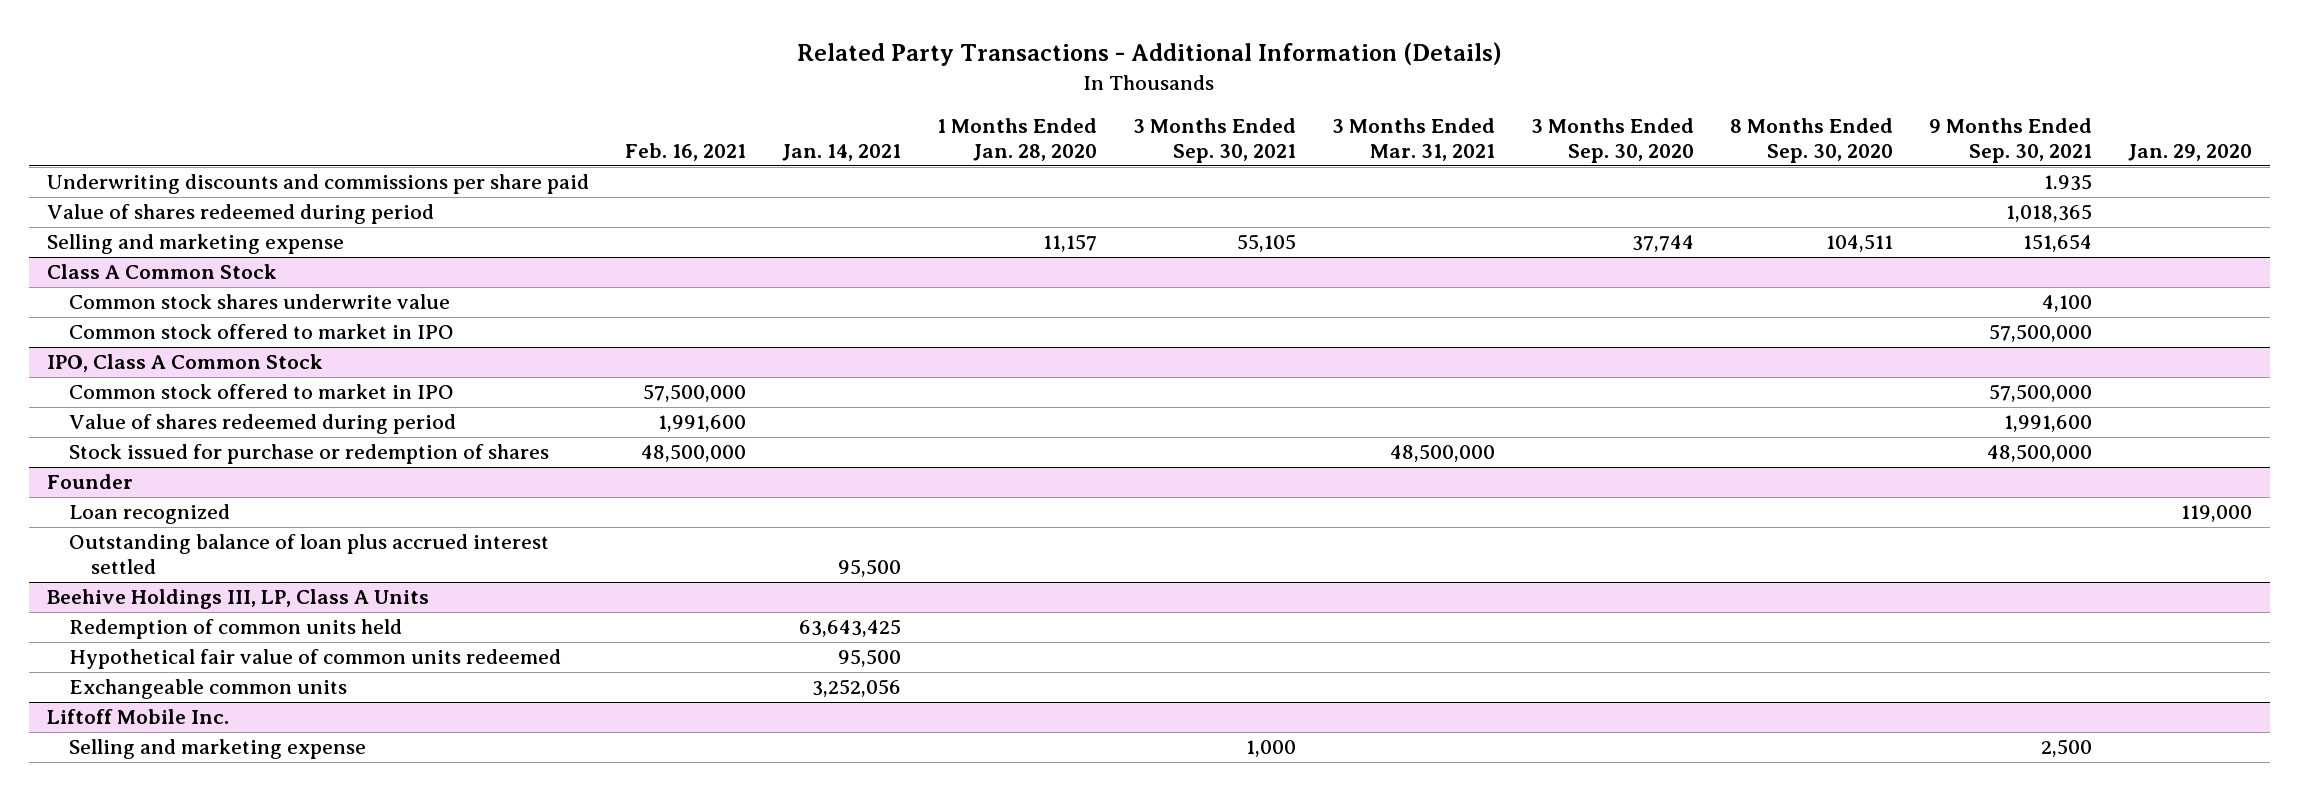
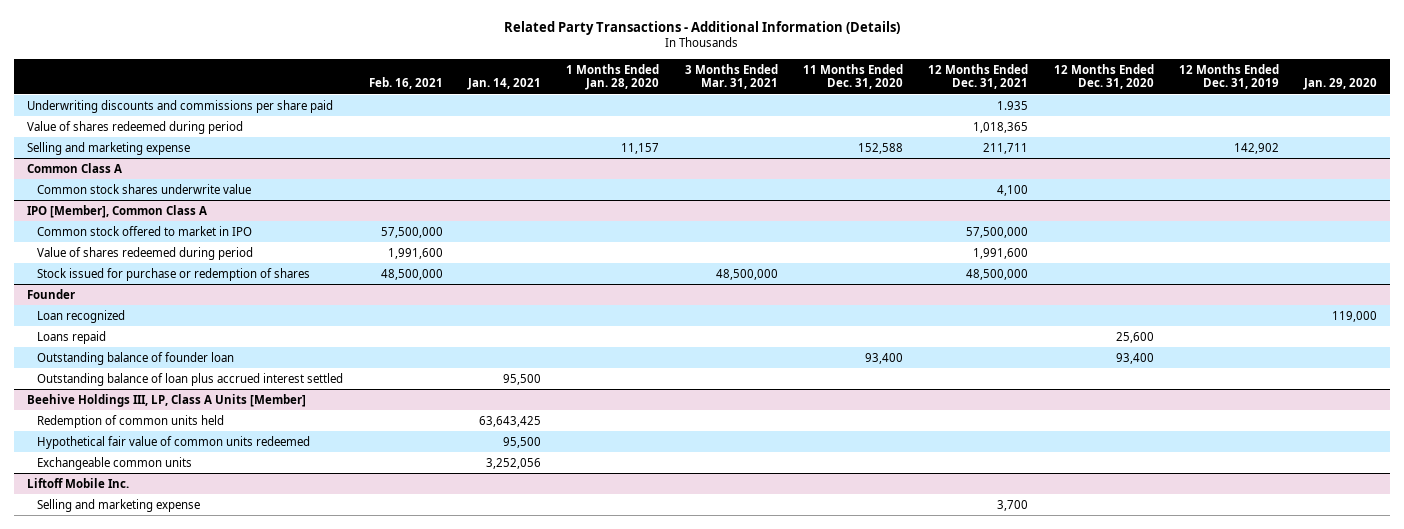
- | Feb. 16, 2021 | Jan. 14, 2021 | 1 Months Ended Jan. 28, 2020 | 3 Months Ended Sep. 30, 2021 | 3 Months Ended Mar. 31, 2021 | 3 Months Ended Sep. 30, 2020 | 8 Months Ended Sep. 30, 2020 | 9 Months Ended Sep. 30, 2021 | Jan. 29, 2020
+ | Feb. 16, 2021 | Jan. 14, 2021 | 1 Months Ended Jan. 28, 2020 | 3 Months Ended Mar. 31, 2021 | 11 Months Ended Dec. 31, 2020 | 12 Months Ended Dec. 31, 2021 | 12 Months Ended Dec. 31, 2020 | 12 Months Ended Dec. 31, 2019 | Jan. 29, 2020
- Class A Common Stock
+ Common Class A
- Common stock offered to market in IPO | | | | | | | | 57,500,000 |
- IPO, Class A Common Stock
+ IPO [Member], Common Class A
@ Founder
+ Loans repaid | | | | | | | 25,600 | |
+ Outstanding balance of founder loan | | | | | 93,400 | | 93,400 | |
- Beehive Holdings III, LP, Class A Units
+ Beehive Holdings III, LP, Class A Units [Member]

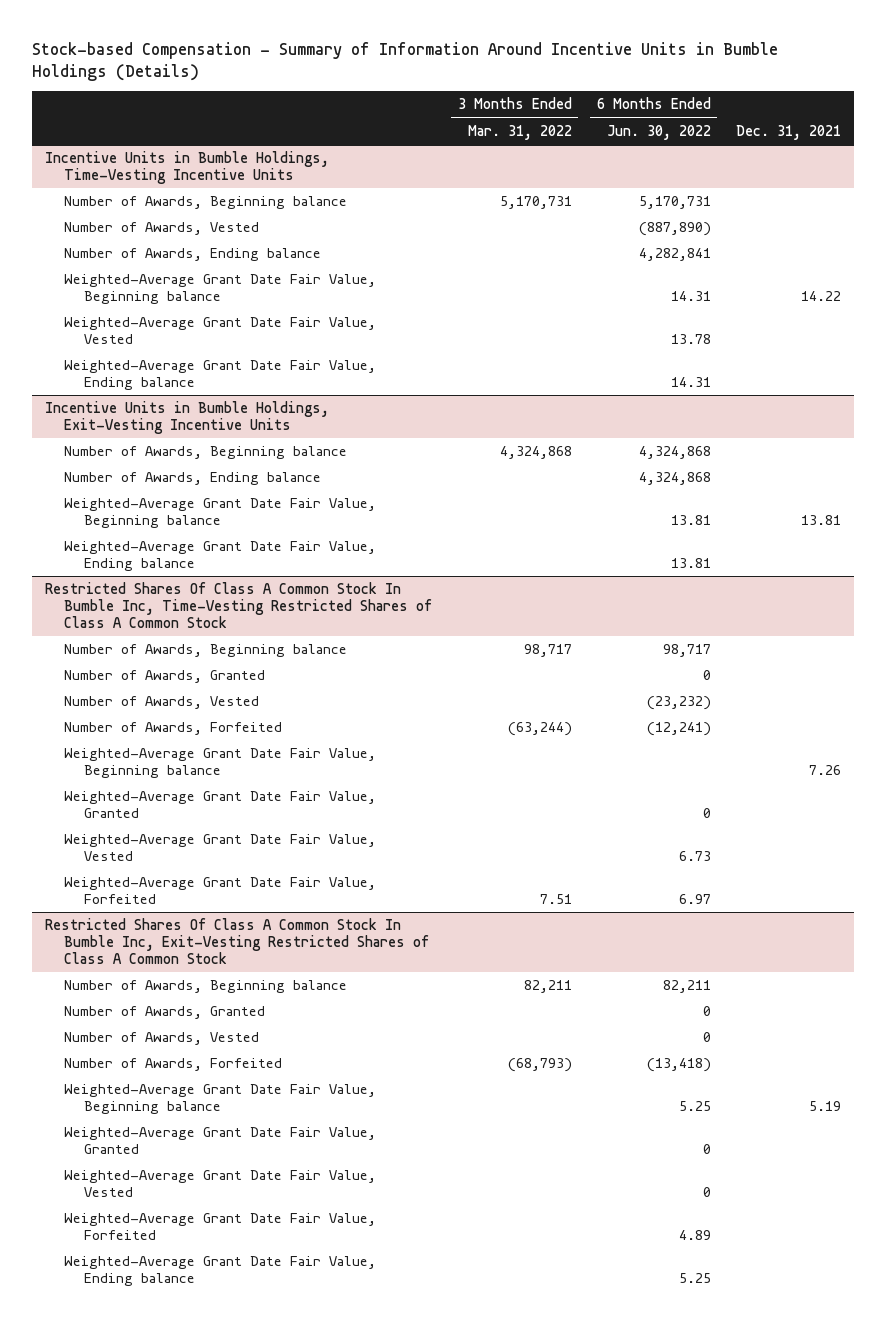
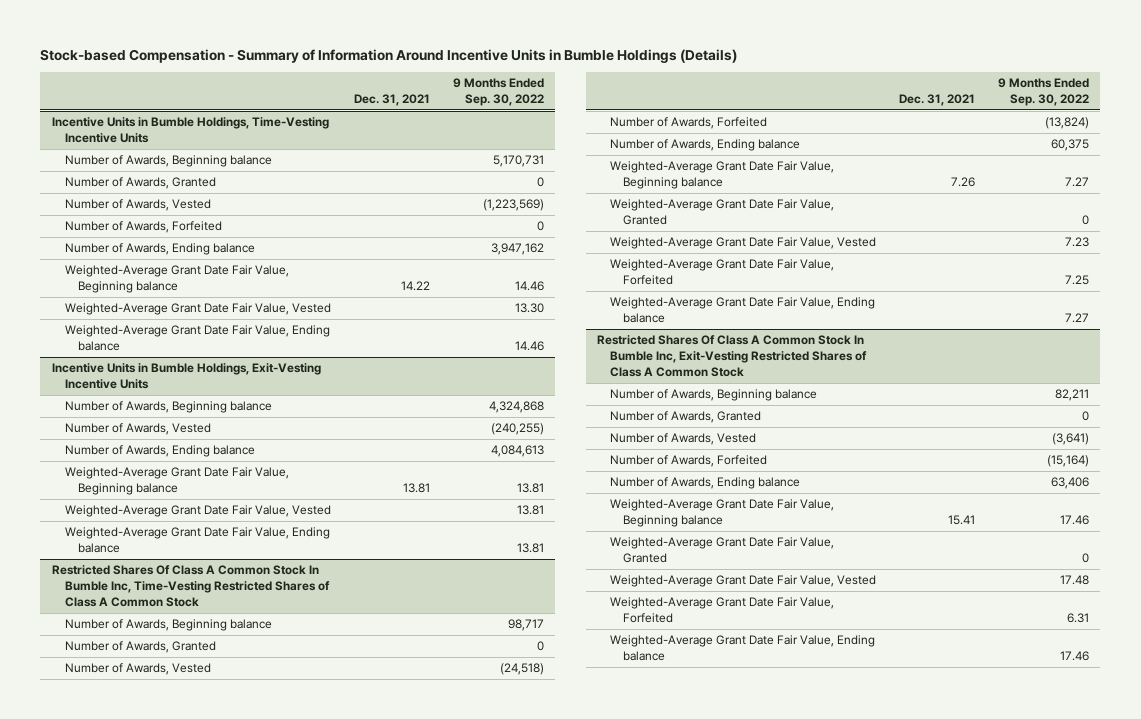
- | 3 Months Ended Mar. 31, 2022 | 6 Months Ended Jun. 30, 2022 | Dec. 31, 2021
+ | Dec. 31, 2021 | 9 Months Ended Sep. 30, 2022
@ Incentive Units in Bumble Holdings, Time-Vesting Incentive Units
+ Number of Awards, Granted | | 0
+ Number of Awards, Forfeited | | 0
@ Incentive Units in Bumble Holdings, Exit-Vesting Incentive Units
+ Number of Awards, Vested | | (240,255)
+ Weighted-Average Grant Date Fair Value, Vested | | 13.81
@ Restricted Shares Of Class A Common Stock In Bumble Inc, Time-Vesting Restricted Shares of Class A Common Stock
+ Number of Awards, Ending balance | | 60,375
+ Weighted-Average Grant Date Fair Value, Ending balance | | 7.27
@ Restricted Shares Of Class A Common Stock In Bumble Inc, Exit-Vesting Restricted Shares of Class A Common Stock
- Weighted-Average Grant Date Fair Value, Beginning balance | | 5.25 | 5.19
+ Number of Awards, Ending balance | | 63,406
+ Weighted-Average Grant Date Fair Value, Beginning balance | 15.41 | 17.46

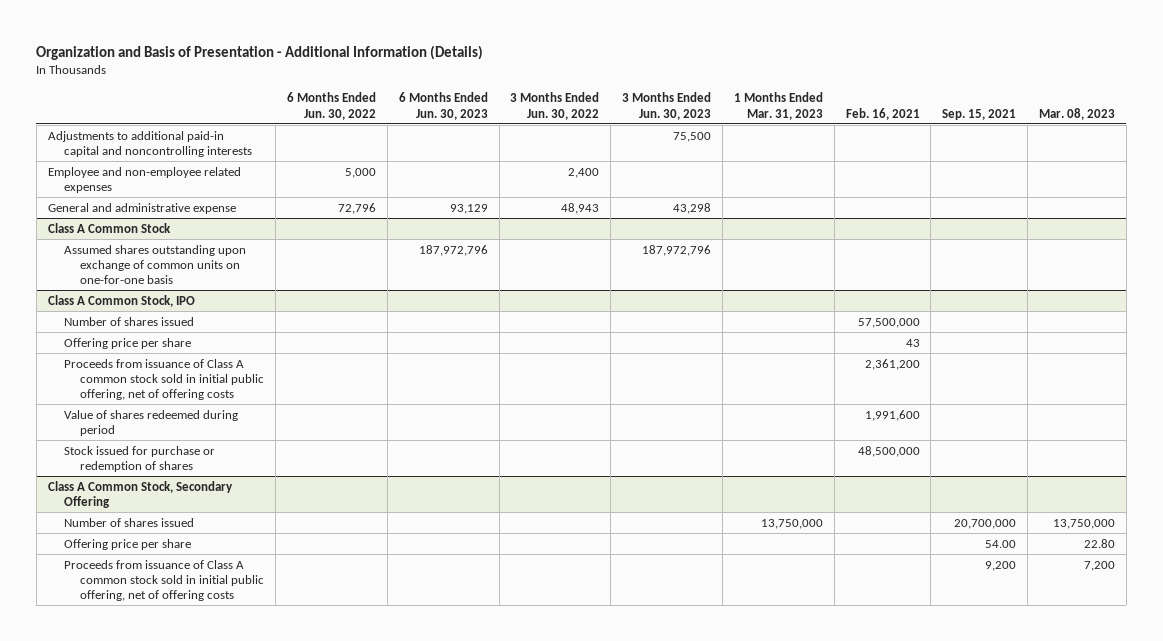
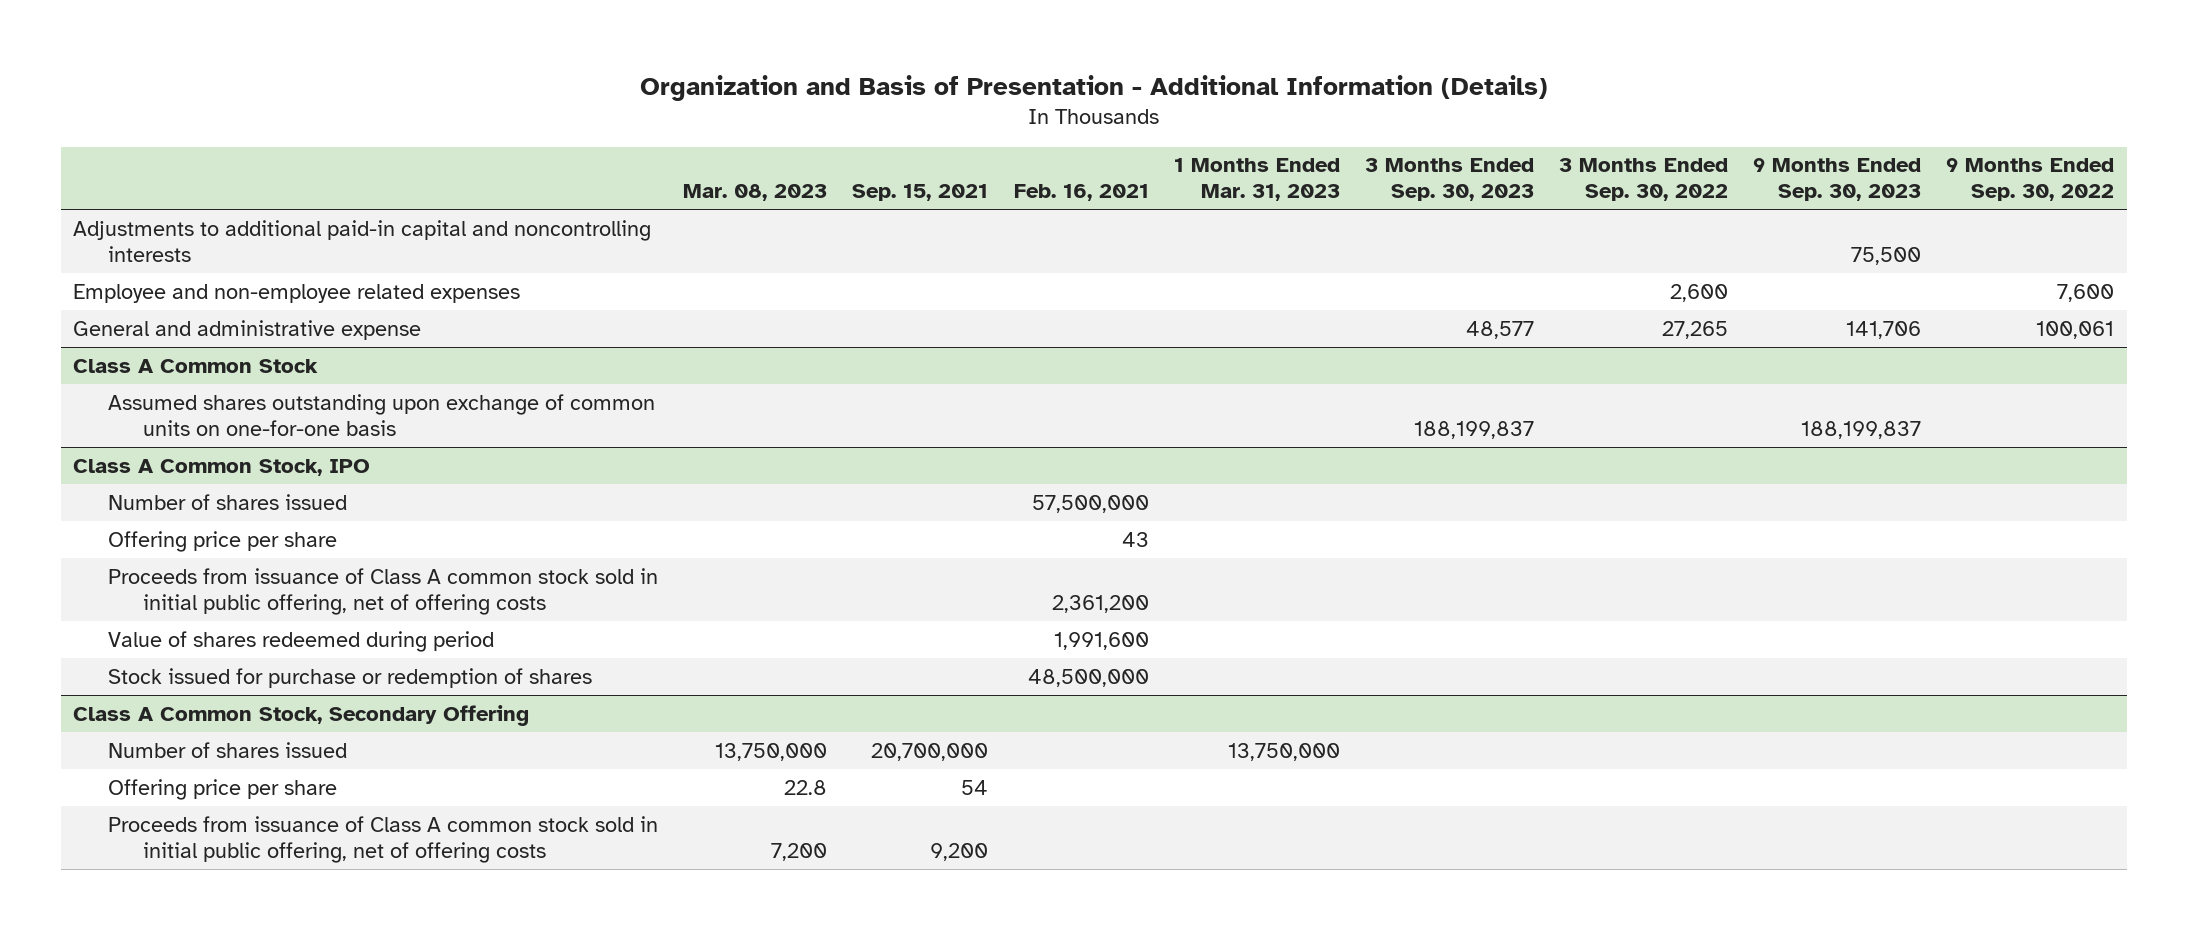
- | 6 Months Ended Jun. 30, 2022 | 6 Months Ended Jun. 30, 2023 | 3 Months Ended Jun. 30, 2022 | 3 Months Ended Jun. 30, 2023 | 1 Months Ended Mar. 31, 2023 | Feb. 16, 2021 | Sep. 15, 2021 | Mar. 08, 2023
+ | Mar. 08, 2023 | Sep. 15, 2021 | Feb. 16, 2021 | 1 Months Ended Mar. 31, 2023 | 3 Months Ended Sep. 30, 2023 | 3 Months Ended Sep. 30, 2022 | 9 Months Ended Sep. 30, 2023 | 9 Months Ended Sep. 30, 2022
@ Class A Common Stock, Secondary Offering
- Offering price per share | | | | | | | 54.00 | 22.80
+ Offering price per share | 22.8 | 54 | | | | | |

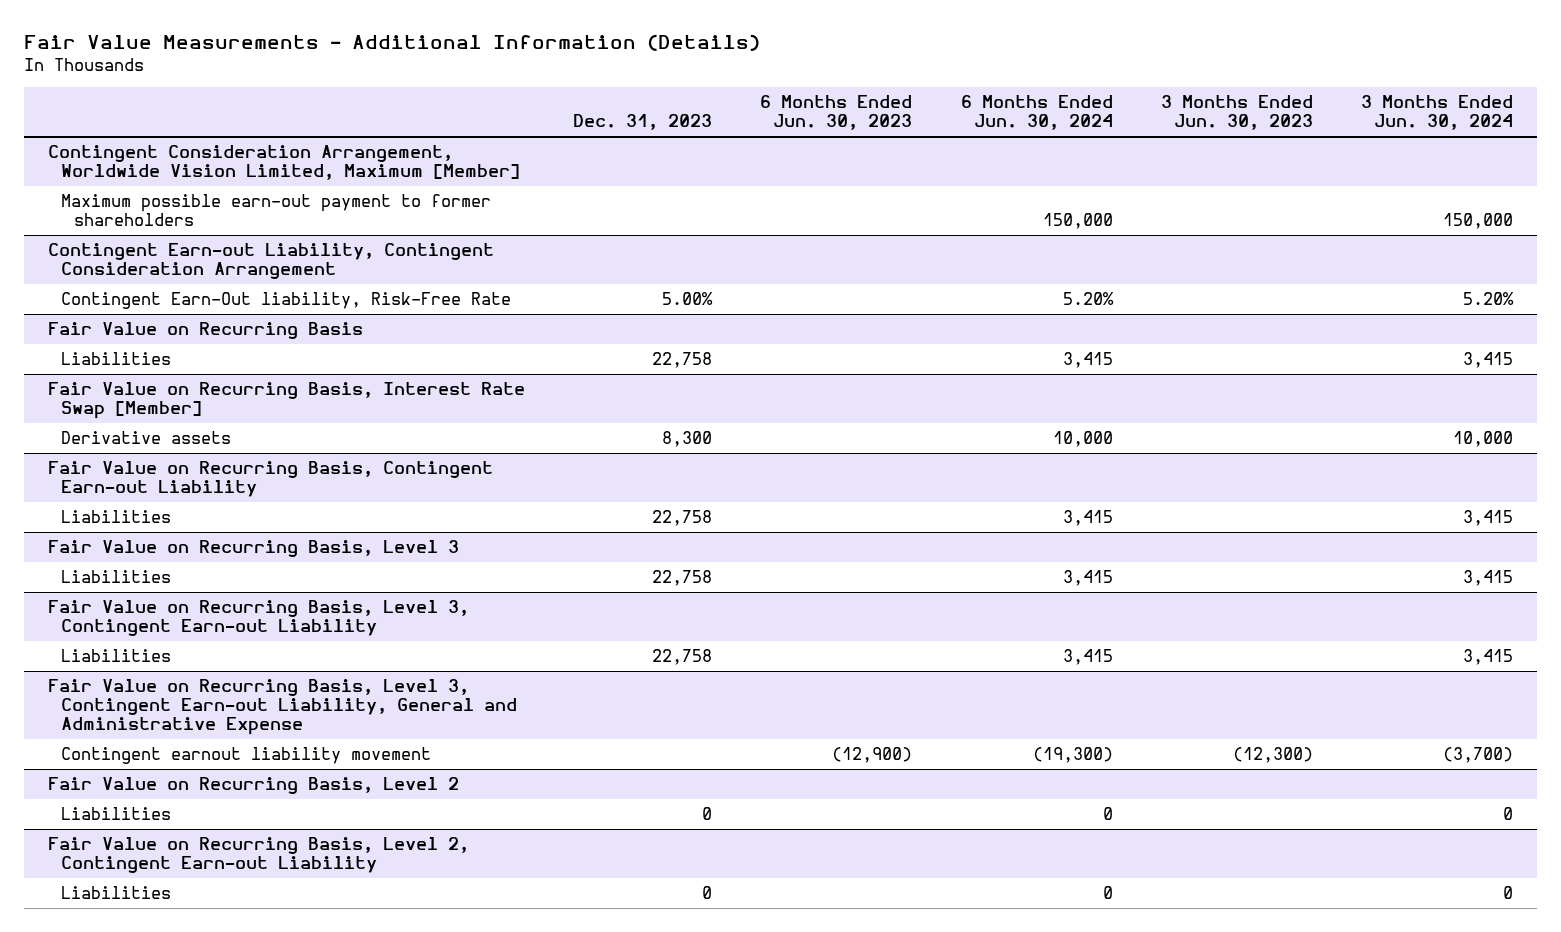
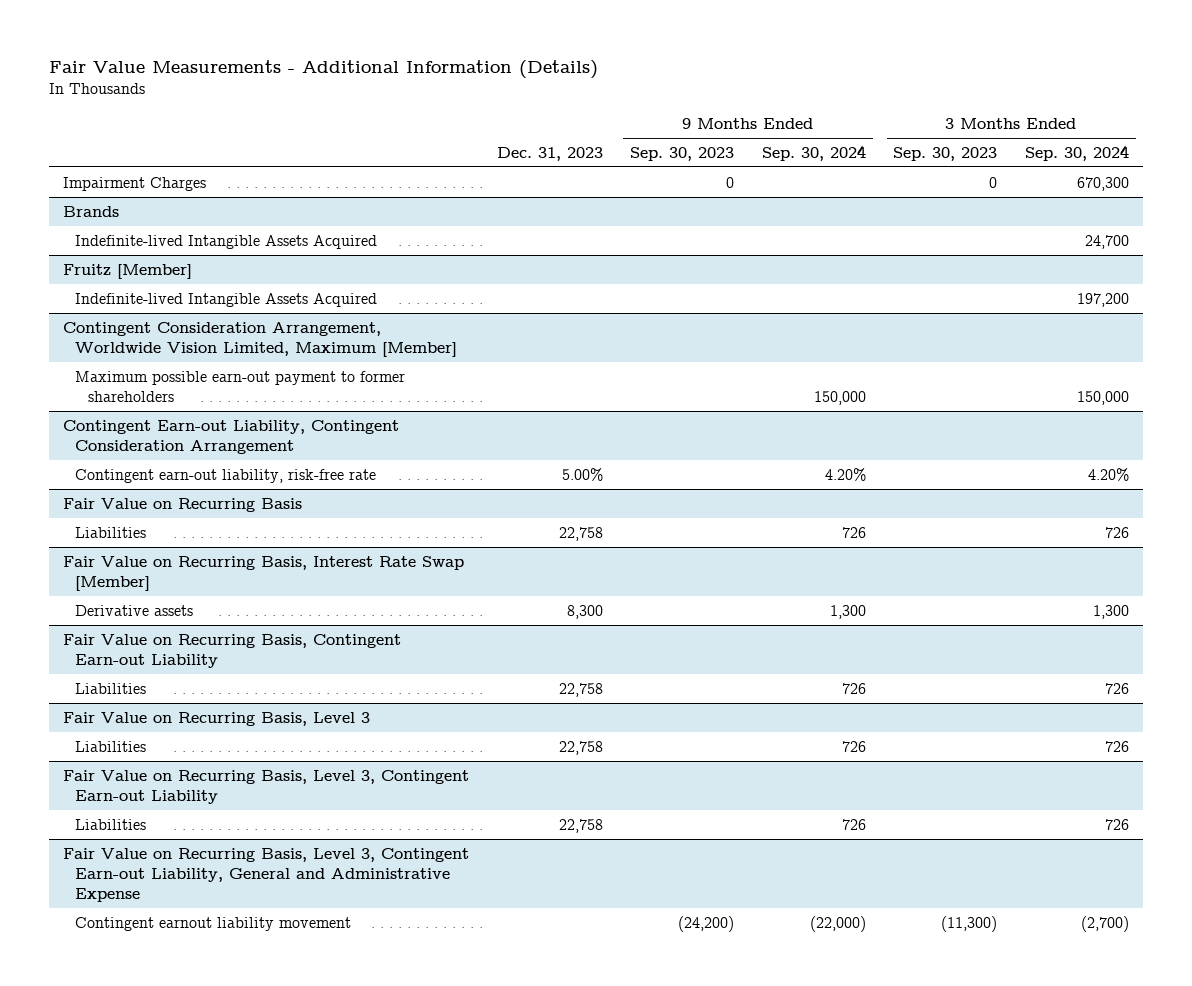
- | Dec. 31, 2023 | 6 Months Ended Jun. 30, 2023 | 6 Months Ended Jun. 30, 2024 | 3 Months Ended Jun. 30, 2023 | 3 Months Ended Jun. 30, 2024
+ | Dec. 31, 2023 | 9 Months Ended Sep. 30, 2023 | 9 Months Ended Sep. 30, 2024 | 3 Months Ended Sep. 30, 2023 | 3 Months Ended Sep. 30, 2024
+ Impairment Charges | | 0 | | 0 | 670,300
+ Brands
+ Indefinite-lived Intangible Assets Acquired | | | | | 24,700
+ Fruitz [Member]
+ Indefinite-lived Intangible Assets Acquired | | | | | 197,200
@ Contingent Earn-out Liability, Contingent Consideration Arrangement
- Contingent Earn-Out liability, Risk-Free Rate | 5.00% | | 5.20% | | 5.20%
+ Contingent earn-out liability, risk-free rate | 5.00% | | 4.20% | | 4.20%
- Fair Value on Recurring Basis, Level 2
- Liabilities | 0 | | 0 | | 0
- Fair Value on Recurring Basis, Level 2, Contingent Earn-out Liability
- Liabilities | 0 | | 0 | | 0

